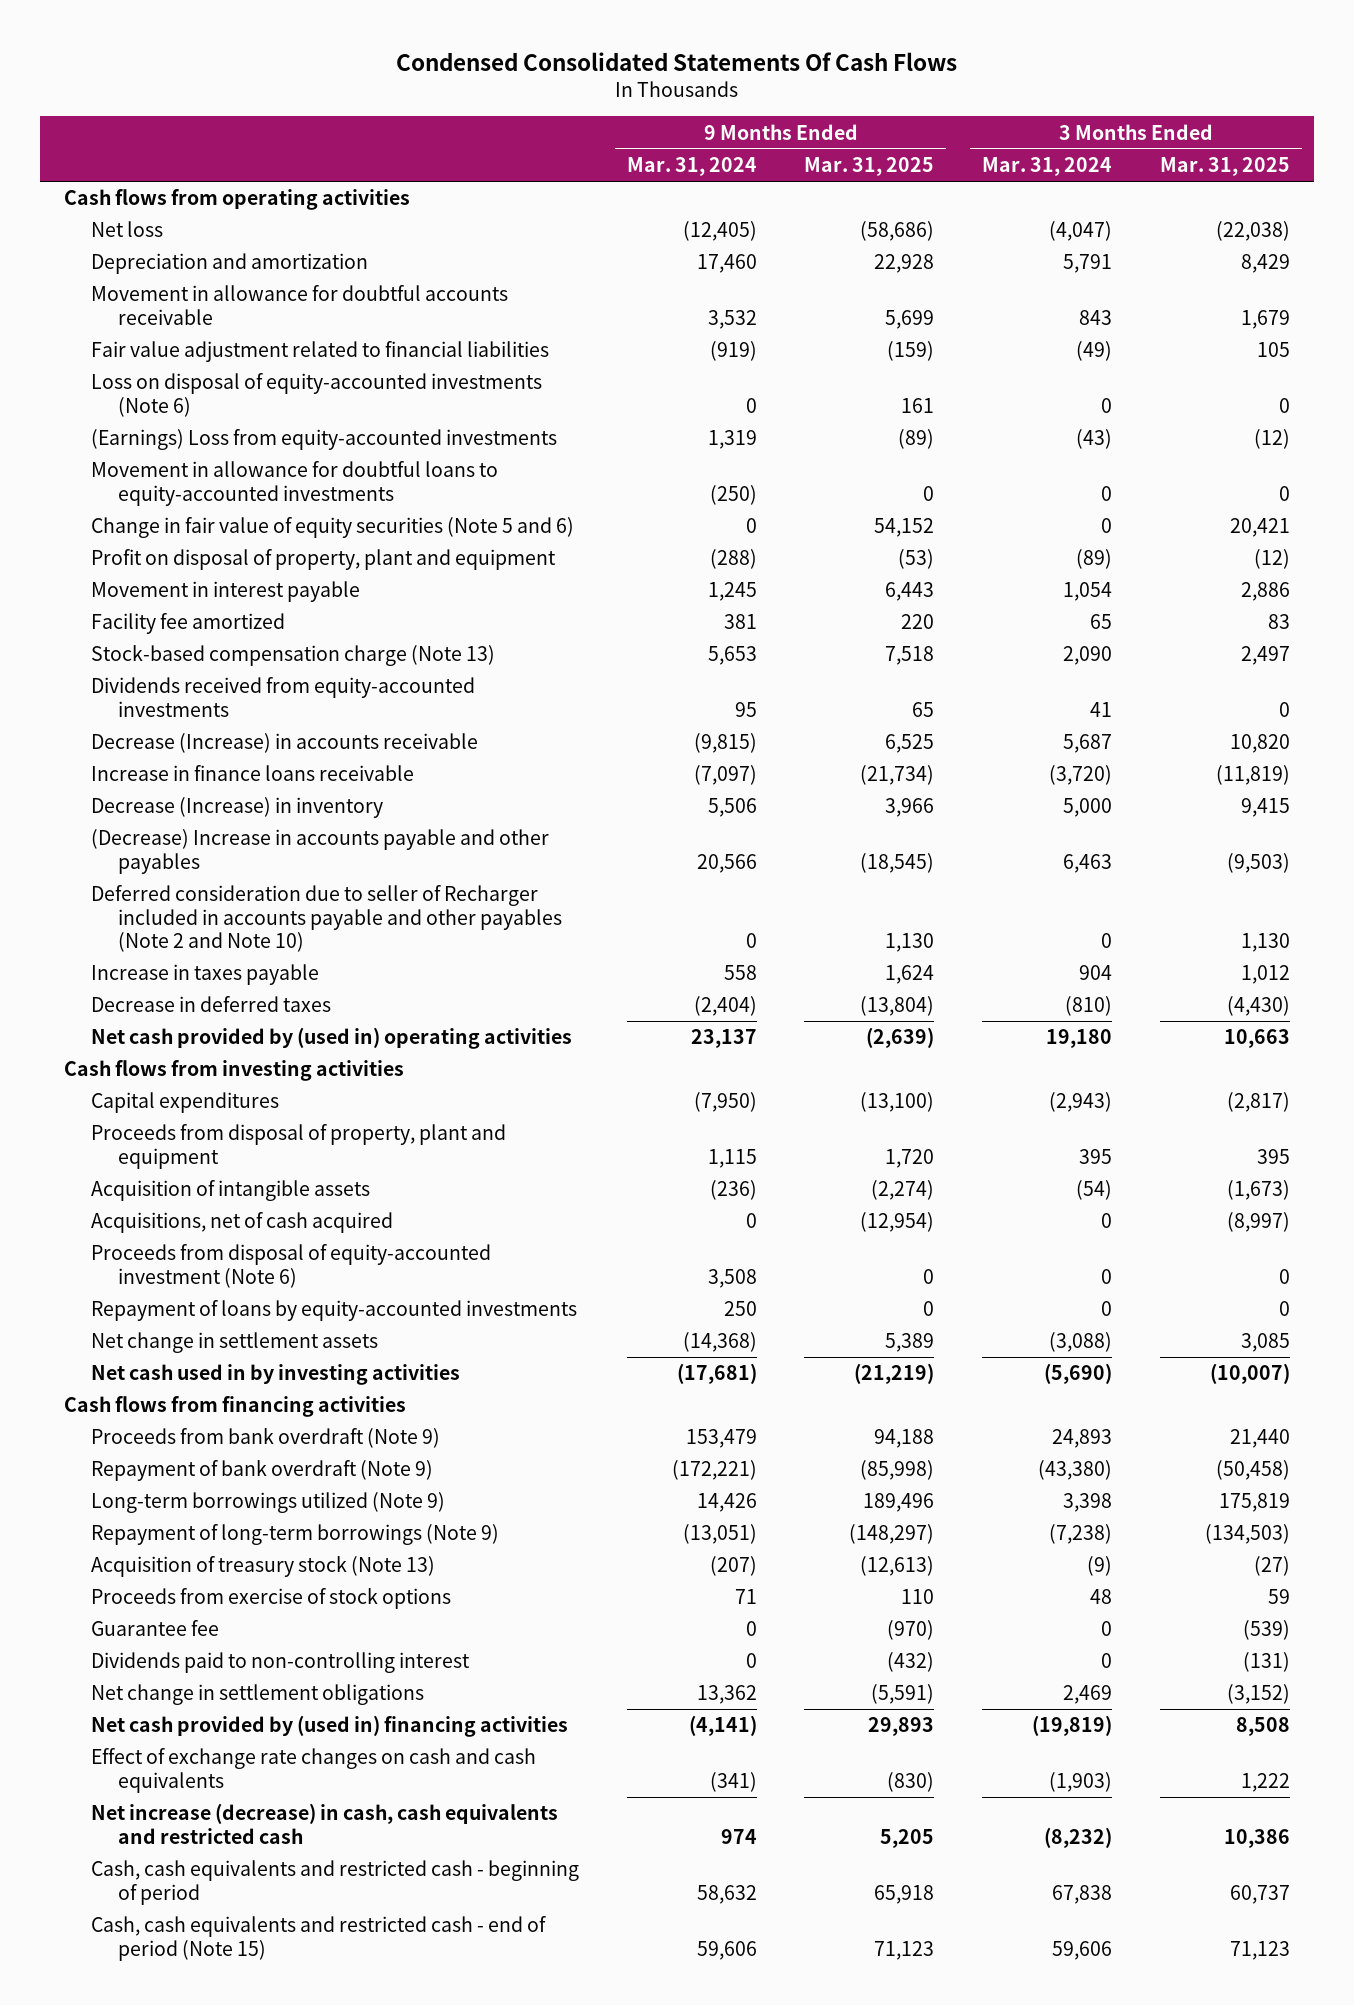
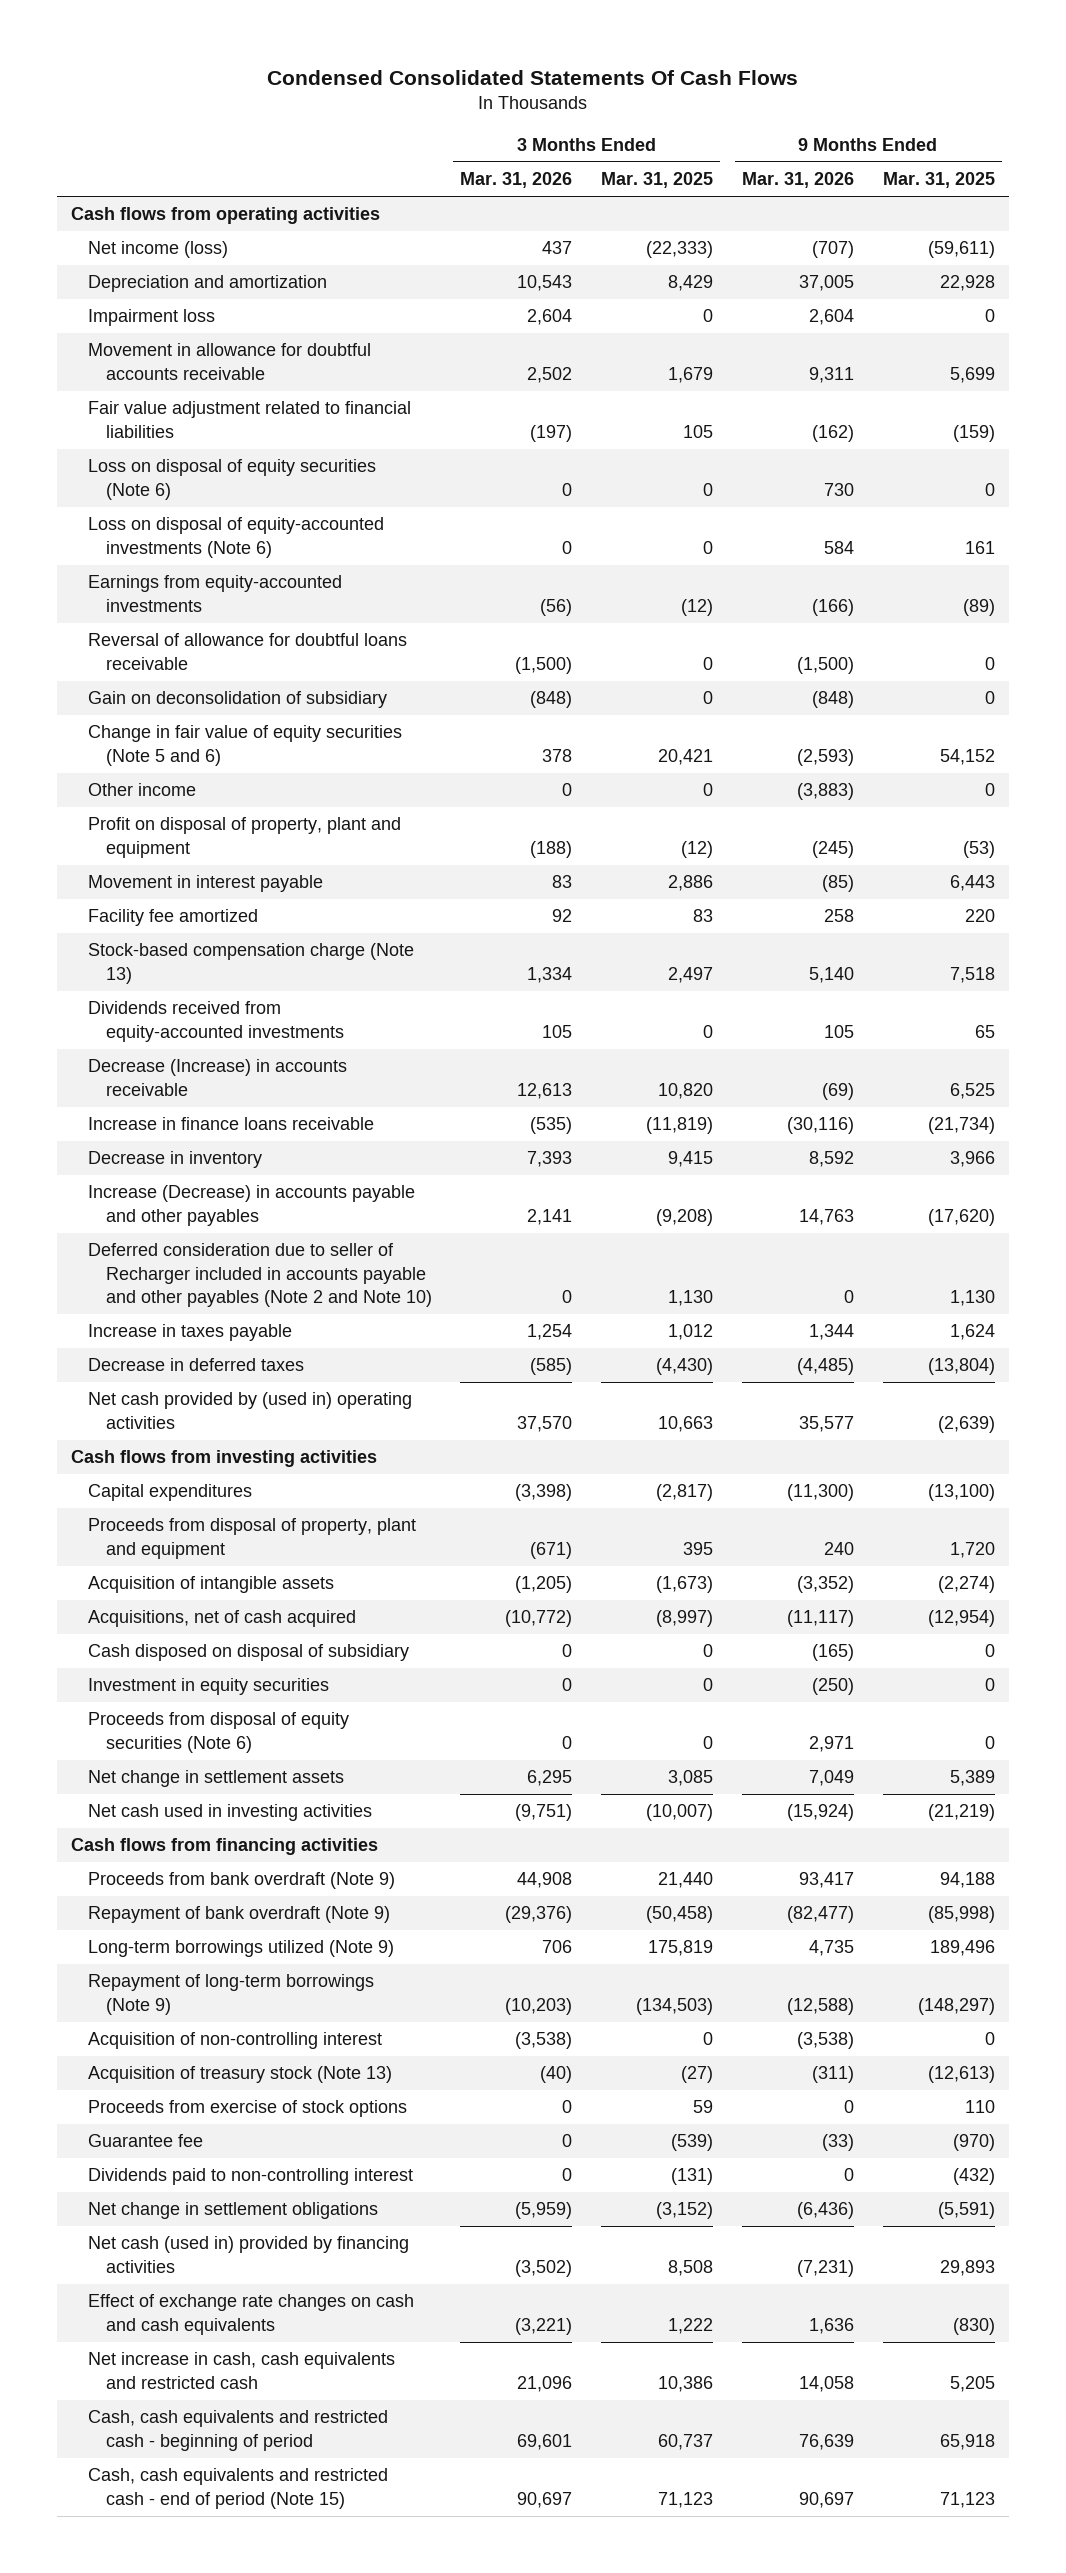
- | 9 Months Ended Mar. 31, 2024 | 9 Months Ended Mar. 31, 2025 | 3 Months Ended Mar. 31, 2024 | 3 Months Ended Mar. 31, 2025
+ | 3 Months Ended Mar. 31, 2026 | 3 Months Ended Mar. 31, 2025 | 9 Months Ended Mar. 31, 2026 | 9 Months Ended Mar. 31, 2025
- Net loss | (12,405) | (58,686) | (4,047) | (22,038)
+ Net income (loss) | 437 | (22,333) | (707) | (59,611)
+ Impairment loss | 2,604 | 0 | 2,604 | 0
+ Loss on disposal of equity securities (Note 6) | 0 | 0 | 730 | 0
- (Earnings) Loss from equity-accounted investments | 1,319 | (89) | (43) | (12)
- Movement in allowance for doubtful loans to equity-accounted investments | (250) | 0 | 0 | 0
+ Earnings from equity-accounted investments | (56) | (12) | (166) | (89)
+ Reversal of allowance for doubtful loans receivable | (1,500) | 0 | (1,500) | 0
+ Gain on deconsolidation of subsidiary | (848) | 0 | (848) | 0
+ Other income | 0 | 0 | (3,883) | 0
- Decrease (Increase) in inventory | 5,506 | 3,966 | 5,000 | 9,415
- (Decrease) Increase in accounts payable and other payables | 20,566 | (18,545) | 6,463 | (9,503)
+ Decrease in inventory | 7,393 | 9,415 | 8,592 | 3,966
+ Increase (Decrease) in accounts payable and other payables | 2,141 | (9,208) | 14,763 | (17,620)
- Proceeds from disposal of equity-accounted investment (Note 6) | 3,508 | 0 | 0 | 0
- Repayment of loans by equity-accounted investments | 250 | 0 | 0 | 0
+ Cash disposed on disposal of subsidiary | 0 | 0 | (165) | 0
+ Investment in equity securities | 0 | 0 | (250) | 0
+ Proceeds from disposal of equity securities (Note 6) | 0 | 0 | 2,971 | 0
- Net cash used in by investing activities | (17,681) | (21,219) | (5,690) | (10,007)
+ Net cash used in investing activities | (9,751) | (10,007) | (15,924) | (21,219)
+ Acquisition of non-controlling interest | (3,538) | 0 | (3,538) | 0
- Net cash provided by (used in) financing activities | (4,141) | 29,893 | (19,819) | 8,508
+ Net cash (used in) provided by financing activities | (3,502) | 8,508 | (7,231) | 29,893
- Net increase (decrease) in cash, cash equivalents and restricted cash | 974 | 5,205 | (8,232) | 10,386
+ Net increase in cash, cash equivalents and restricted cash | 21,096 | 10,386 | 14,058 | 5,205

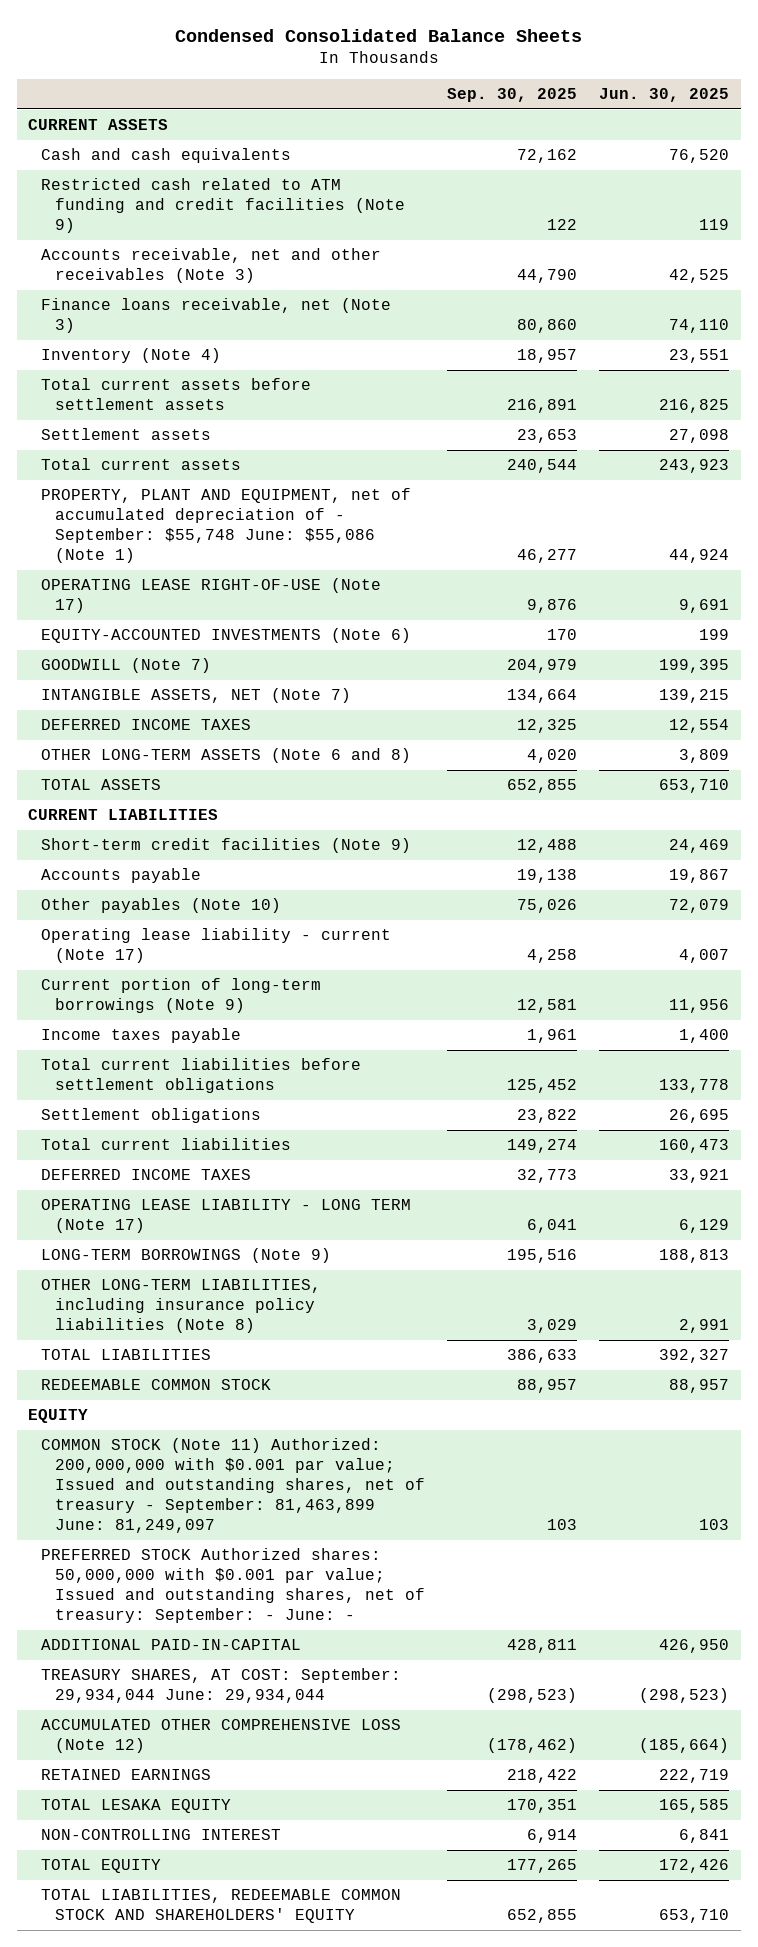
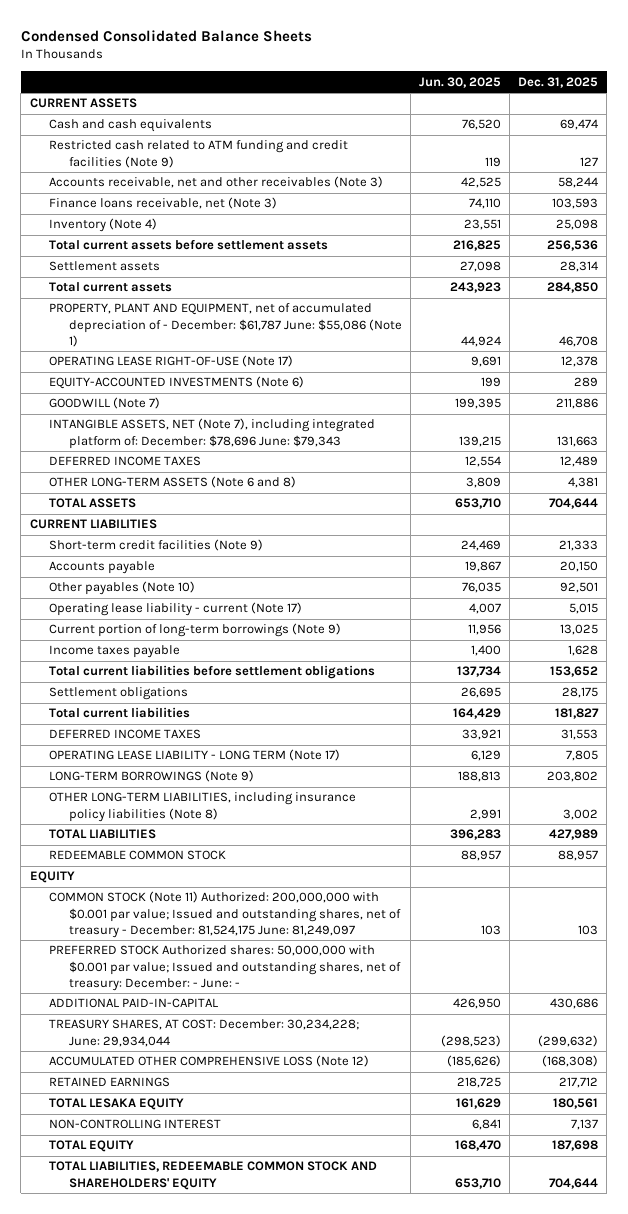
- | Sep. 30, 2025 | Jun. 30, 2025
+ | Jun. 30, 2025 | Dec. 31, 2025
- PROPERTY, PLANT AND EQUIPMENT, net of accumulated depreciation of - September: $55,748 June: $55,086 (Note 1) | 46,277 | 44,924
+ PROPERTY, PLANT AND EQUIPMENT, net of accumulated depreciation of - December: $61,787 June: $55,086 (Note 1) | 44,924 | 46,708
- INTANGIBLE ASSETS, NET (Note 7) | 134,664 | 139,215
+ INTANGIBLE ASSETS, NET (Note 7), including integrated platform of: December: $78,696 June: $79,343 | 139,215 | 131,663
- Other payables (Note 10) | 75,026 | 72,079
+ Other payables (Note 10) | 76,035 | 92,501
- Total current liabilities before settlement obligations | 125,452 | 133,778
+ Total current liabilities before settlement obligations | 137,734 | 153,652
- Total current liabilities | 149,274 | 160,473
+ Total current liabilities | 164,429 | 181,827
- TOTAL LIABILITIES | 386,633 | 392,327
+ TOTAL LIABILITIES | 396,283 | 427,989
- COMMON STOCK (Note 11) Authorized: 200,000,000 with $0.001 par value; Issued and outstanding shares, net of treasury - September: 81,463,899 June: 81,249,097 | 103 | 103
- PREFERRED STOCK Authorized shares: 50,000,000 with $0.001 par value; Issued and outstanding shares, net of treasury: September: - June: -
+ COMMON STOCK (Note 11) Authorized: 200,000,000 with $0.001 par value; Issued and outstanding shares, net of treasury - December: 81,524,175 June: 81,249,097 | 103 | 103
+ PREFERRED STOCK Authorized shares: 50,000,000 with $0.001 par value; Issued and outstanding shares, net of treasury: December: - June: -
- TREASURY SHARES, AT COST: September: 29,934,044 June: 29,934,044 | (298,523) | (298,523)
- ACCUMULATED OTHER COMPREHENSIVE LOSS (Note 12) | (178,462) | (185,664)
- RETAINED EARNINGS | 218,422 | 222,719
- TOTAL LESAKA EQUITY | 170,351 | 165,585
+ TREASURY SHARES, AT COST: December: 30,234,228; June: 29,934,044 | (298,523) | (299,632)
+ ACCUMULATED OTHER COMPREHENSIVE LOSS (Note 12) | (185,626) | (168,308)
+ RETAINED EARNINGS | 218,725 | 217,712
+ TOTAL LESAKA EQUITY | 161,629 | 180,561
- TOTAL EQUITY | 177,265 | 172,426
+ TOTAL EQUITY | 168,470 | 187,698

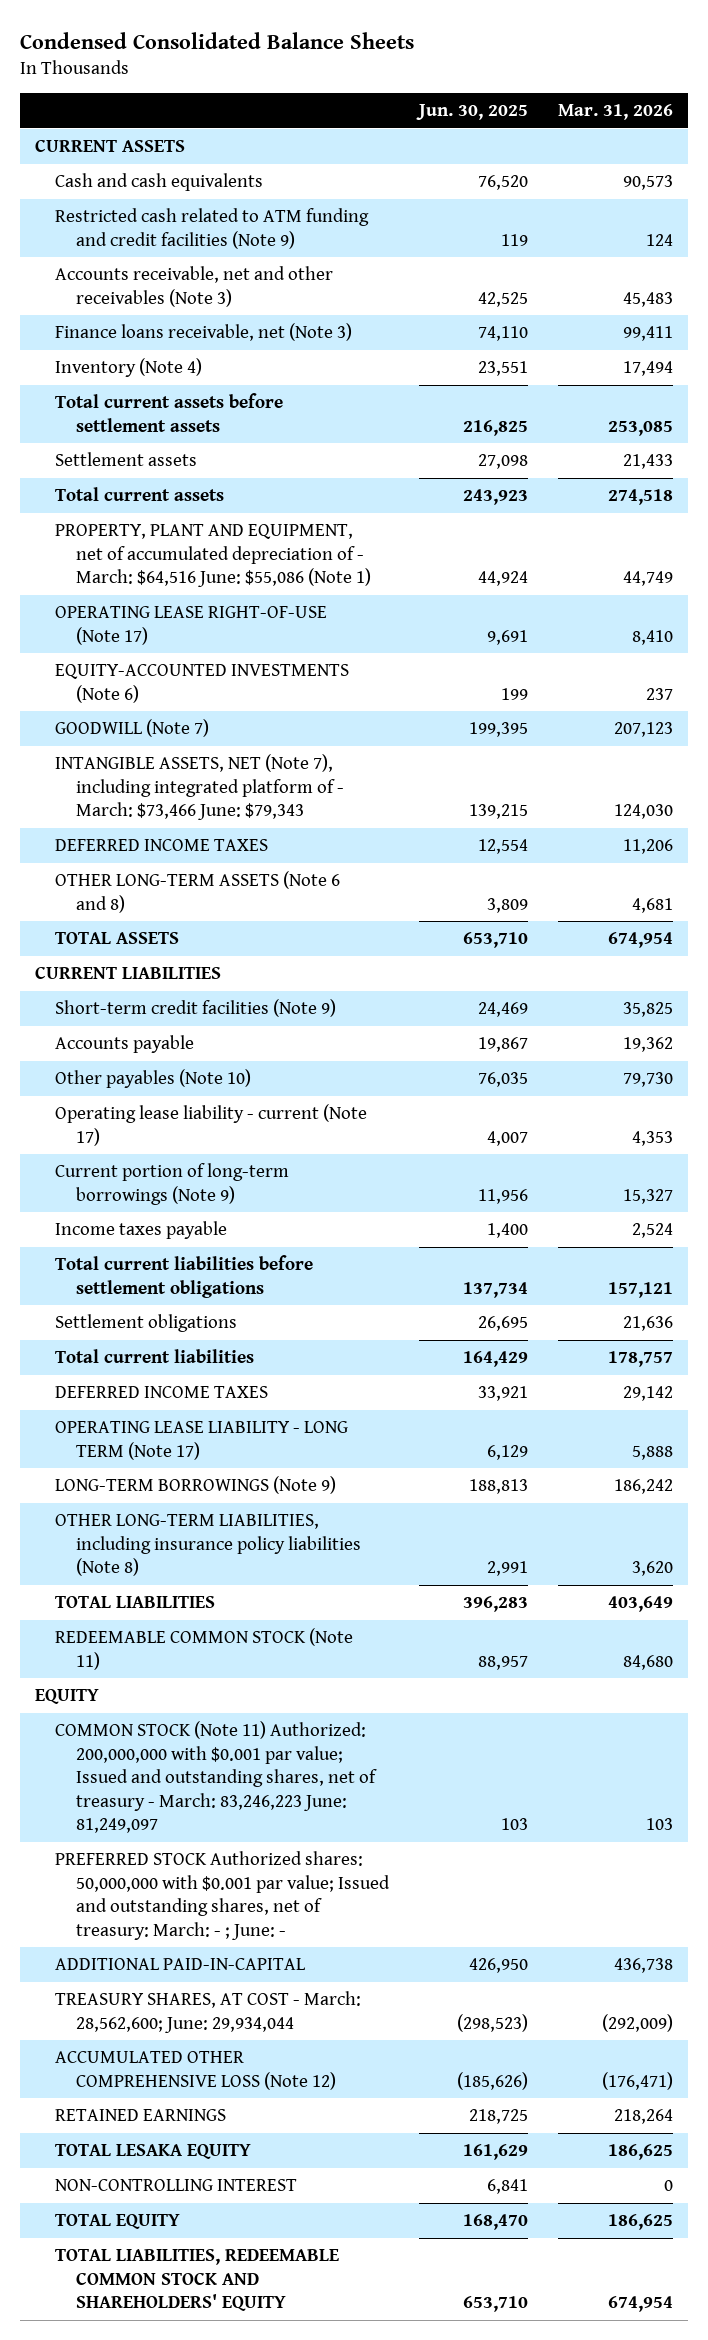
- | Jun. 30, 2025 | Dec. 31, 2025
+ | Jun. 30, 2025 | Mar. 31, 2026
- PROPERTY, PLANT AND EQUIPMENT, net of accumulated depreciation of - December: $61,787 June: $55,086 (Note 1) | 44,924 | 46,708
+ PROPERTY, PLANT AND EQUIPMENT, net of accumulated depreciation of - March: $64,516 June: $55,086 (Note 1) | 44,924 | 44,749
- INTANGIBLE ASSETS, NET (Note 7), including integrated platform of: December: $78,696 June: $79,343 | 139,215 | 131,663
+ INTANGIBLE ASSETS, NET (Note 7), including integrated platform of - March: $73,466 June: $79,343 | 139,215 | 124,030
- REDEEMABLE COMMON STOCK | 88,957 | 88,957
+ REDEEMABLE COMMON STOCK (Note 11) | 88,957 | 84,680
- COMMON STOCK (Note 11) Authorized: 200,000,000 with $0.001 par value; Issued and outstanding shares, net of treasury - December: 81,524,175 June: 81,249,097 | 103 | 103
- PREFERRED STOCK Authorized shares: 50,000,000 with $0.001 par value; Issued and outstanding shares, net of treasury: December: - June: -
+ COMMON STOCK (Note 11) Authorized: 200,000,000 with $0.001 par value; Issued and outstanding shares, net of treasury - March: 83,246,223 June: 81,249,097 | 103 | 103
+ PREFERRED STOCK Authorized shares: 50,000,000 with $0.001 par value; Issued and outstanding shares, net of treasury: March: - ; June: -
- TREASURY SHARES, AT COST: December: 30,234,228; June: 29,934,044 | (298,523) | (299,632)
+ TREASURY SHARES, AT COST - March: 28,562,600; June: 29,934,044 | (298,523) | (292,009)

